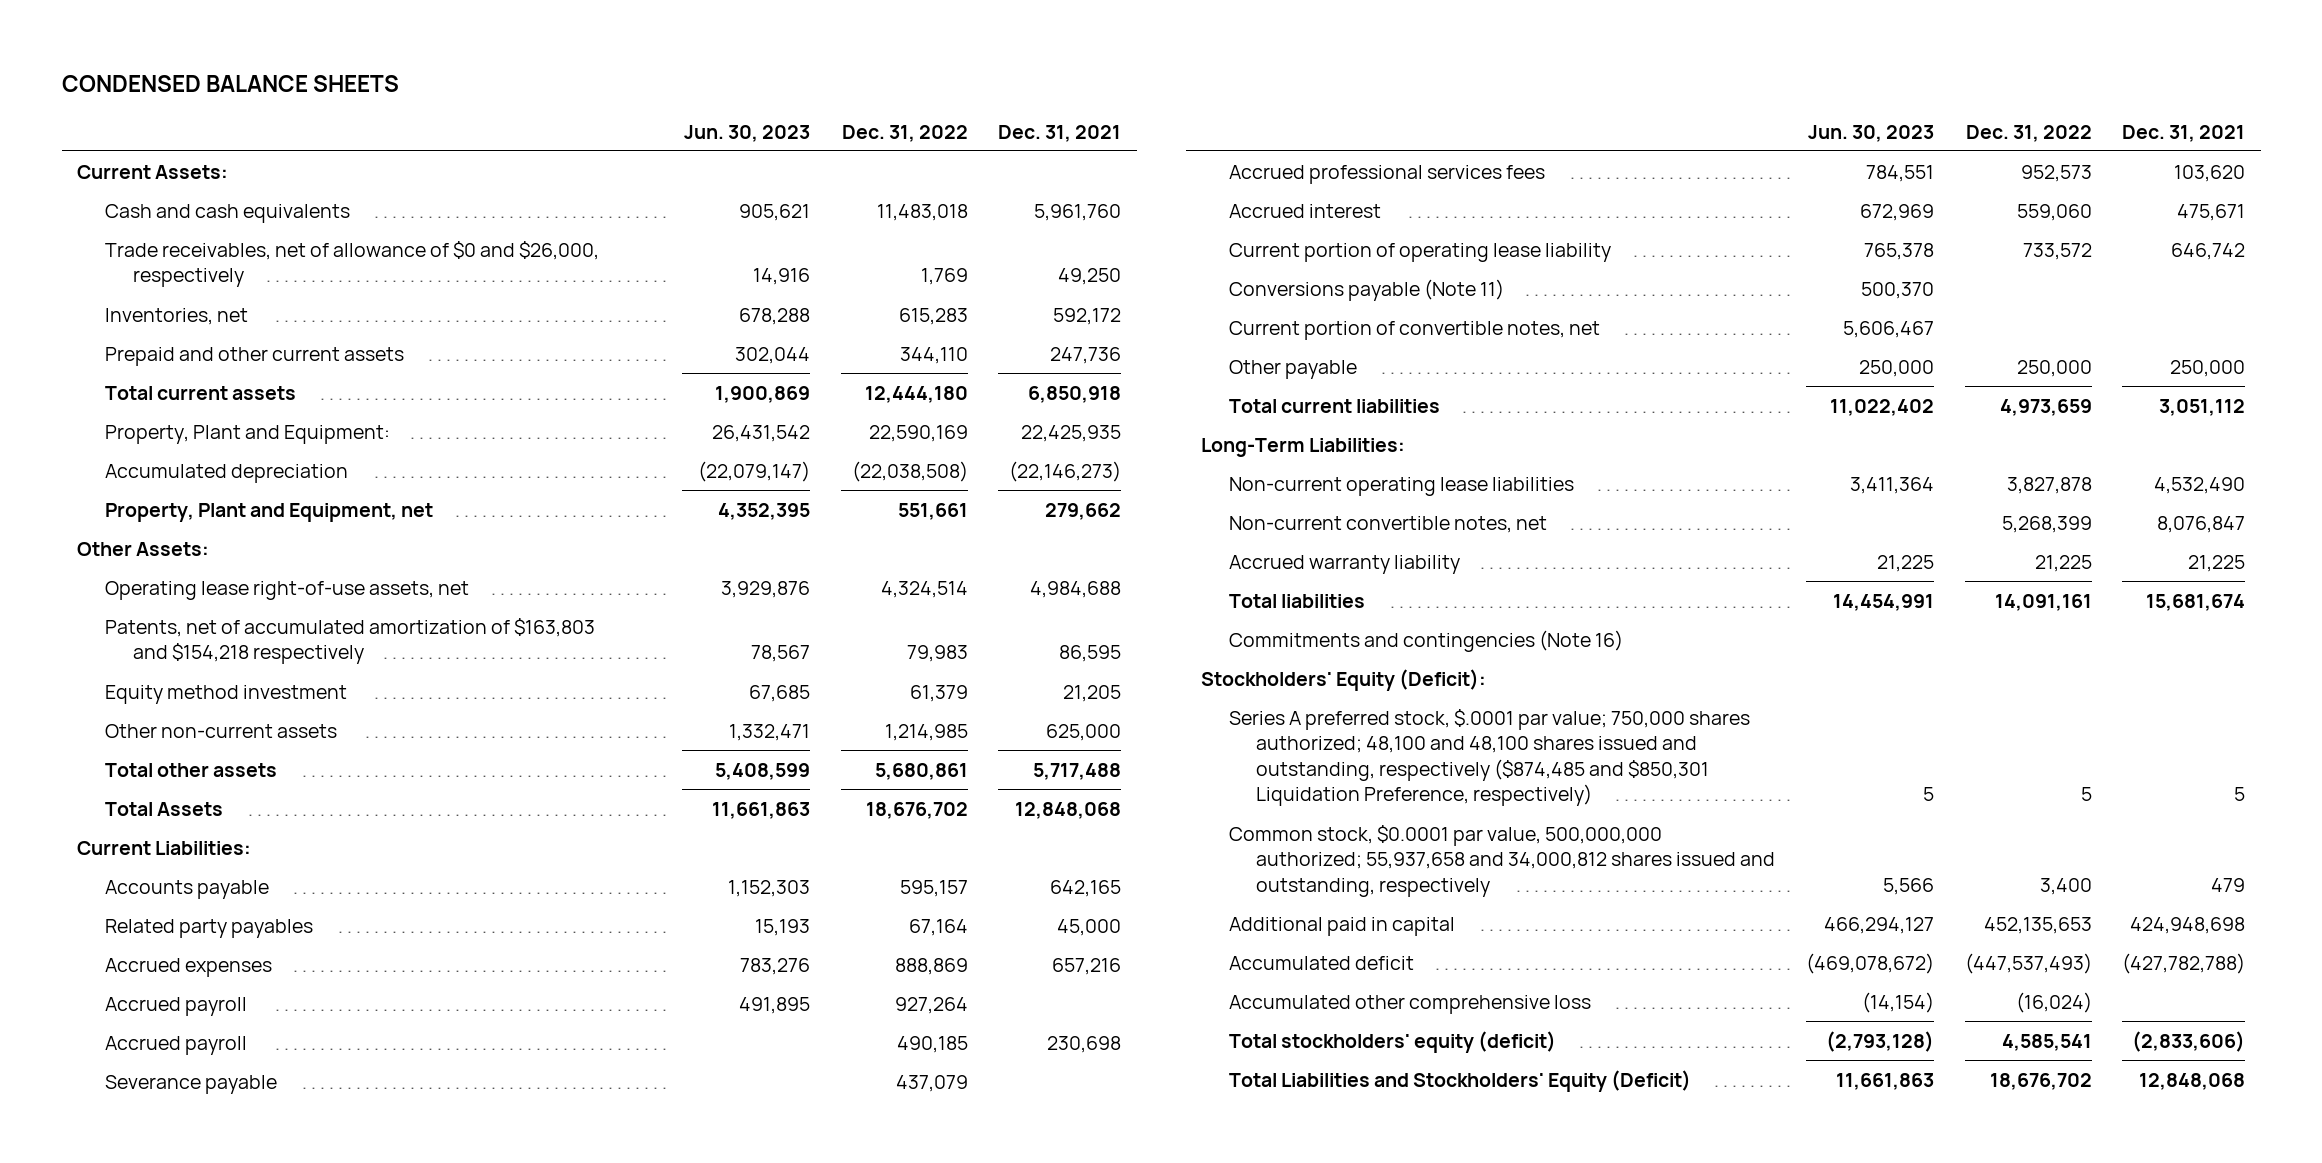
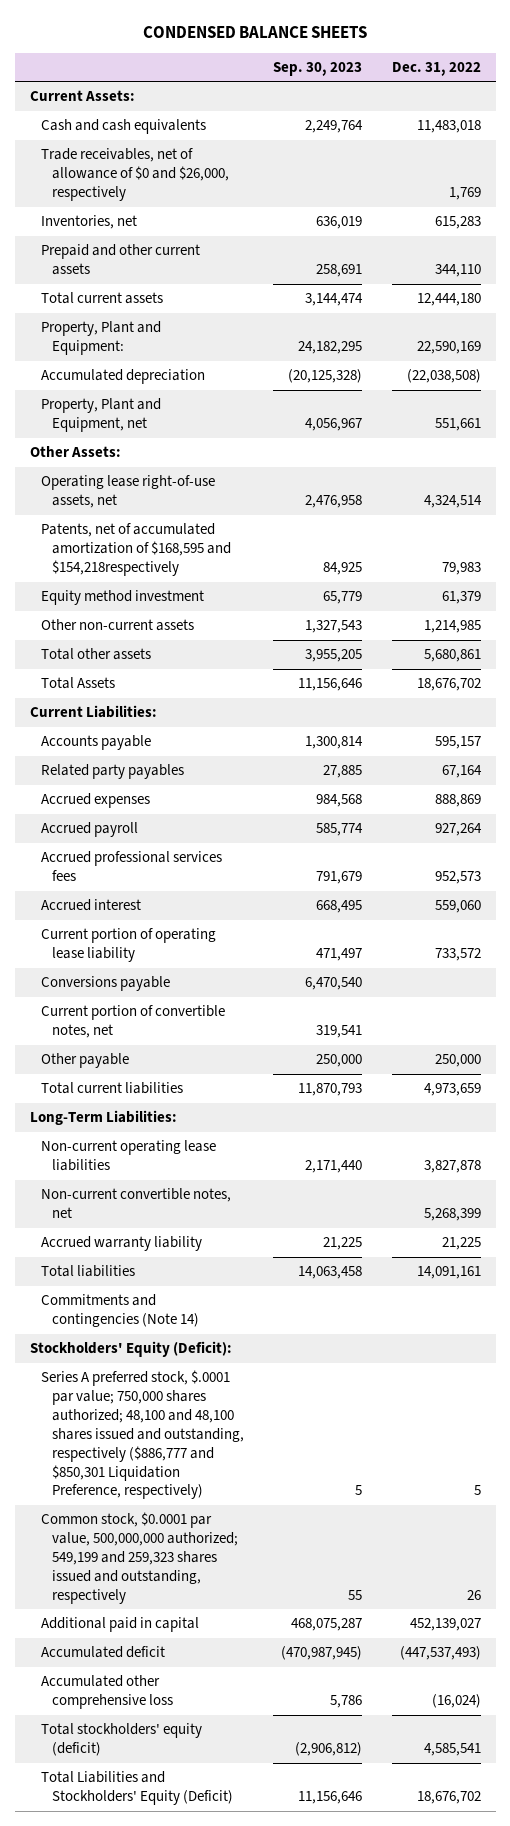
- | Jun. 30, 2023 | Dec. 31, 2022 | Dec. 31, 2021
+ | Sep. 30, 2023 | Dec. 31, 2022
- Patents, net of accumulated amortization of $163,803 and $154,218 respectively | 78,567 | 79,983 | 86,595
+ Patents, net of accumulated amortization of $168,595 and $154,218respectively | 84,925 | 79,983
- Accrued payroll | | 490,185 | 230,698
- Severance payable | | 437,079 |
- Conversions payable (Note 11) | 500,370 | |
+ Conversions payable | 6,470,540 |
- Commitments and contingencies (Note 16)
+ Commitments and contingencies (Note 14)
- Series A preferred stock, $.0001 par value; 750,000 shares authorized; 48,100 and 48,100 shares issued and outstanding, respectively ($874,485 and $850,301 Liquidation Preference, respectively) | 5 | 5 | 5
- Common stock, $0.0001 par value, 500,000,000 authorized; 55,937,658 and 34,000,812 shares issued and outstanding, respectively | 5,566 | 3,400 | 479
- Additional paid in capital | 466,294,127 | 452,135,653 | 424,948,698
+ Series A preferred stock, $.0001 par value; 750,000 shares authorized; 48,100 and 48,100 shares issued and outstanding, respectively ($886,777 and $850,301 Liquidation Preference, respectively) | 5 | 5
+ Common stock, $0.0001 par value, 500,000,000 authorized; 549,199 and 259,323 shares issued and outstanding, respectively | 55 | 26
+ Additional paid in capital | 468,075,287 | 452,139,027

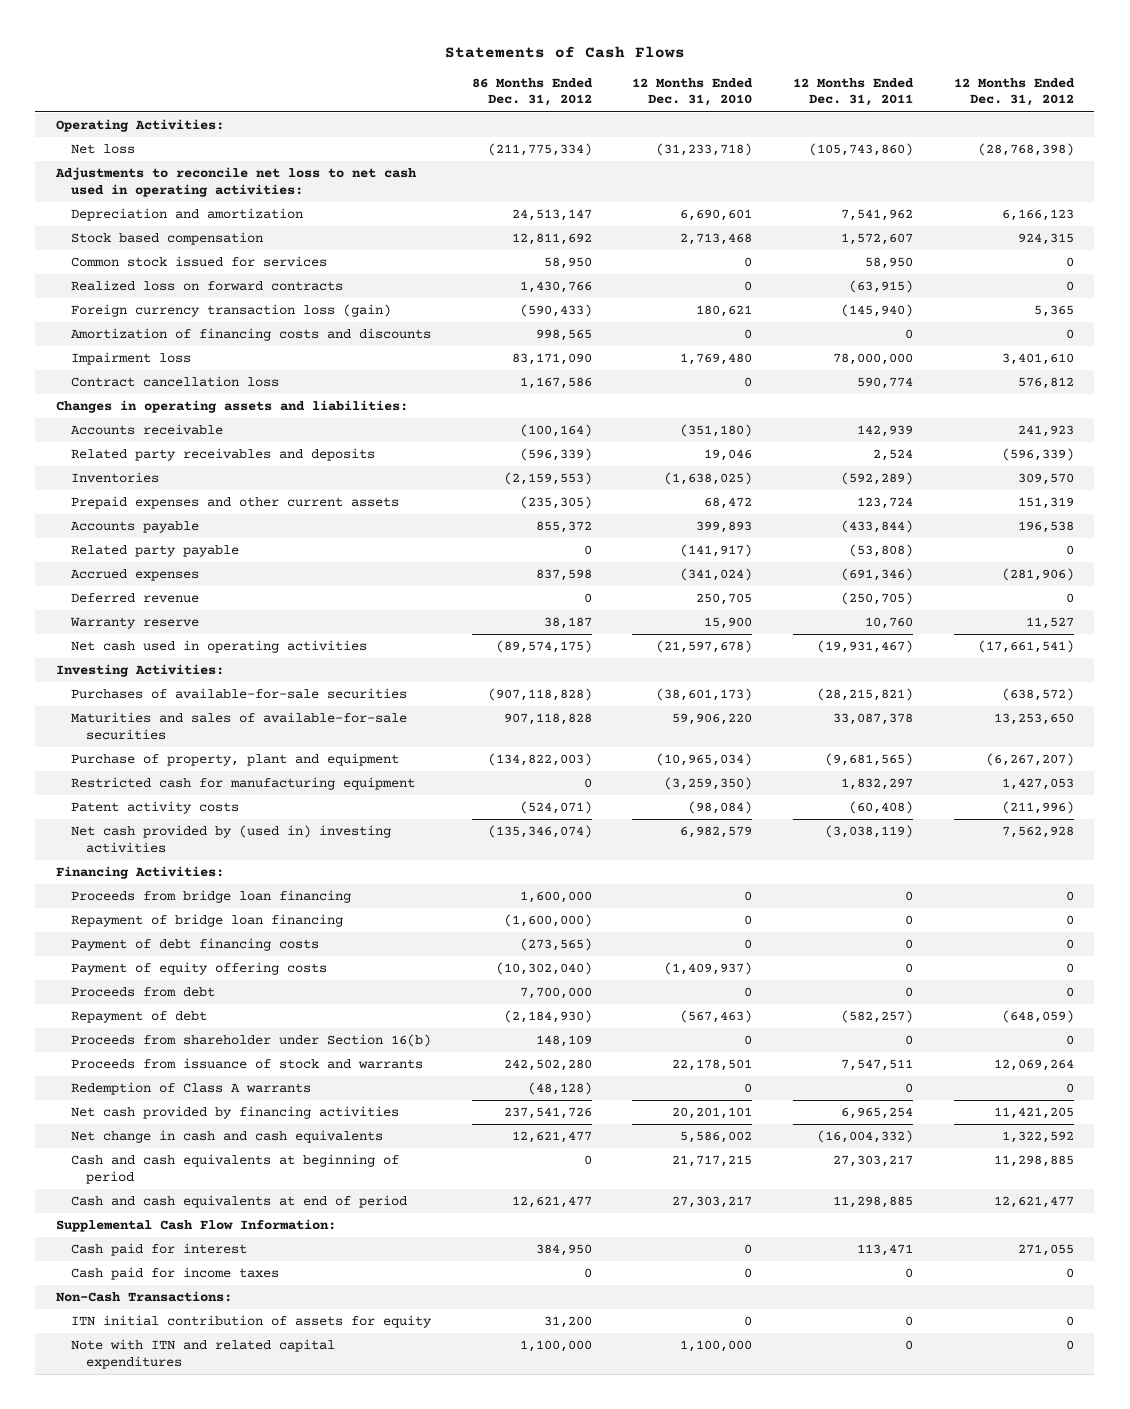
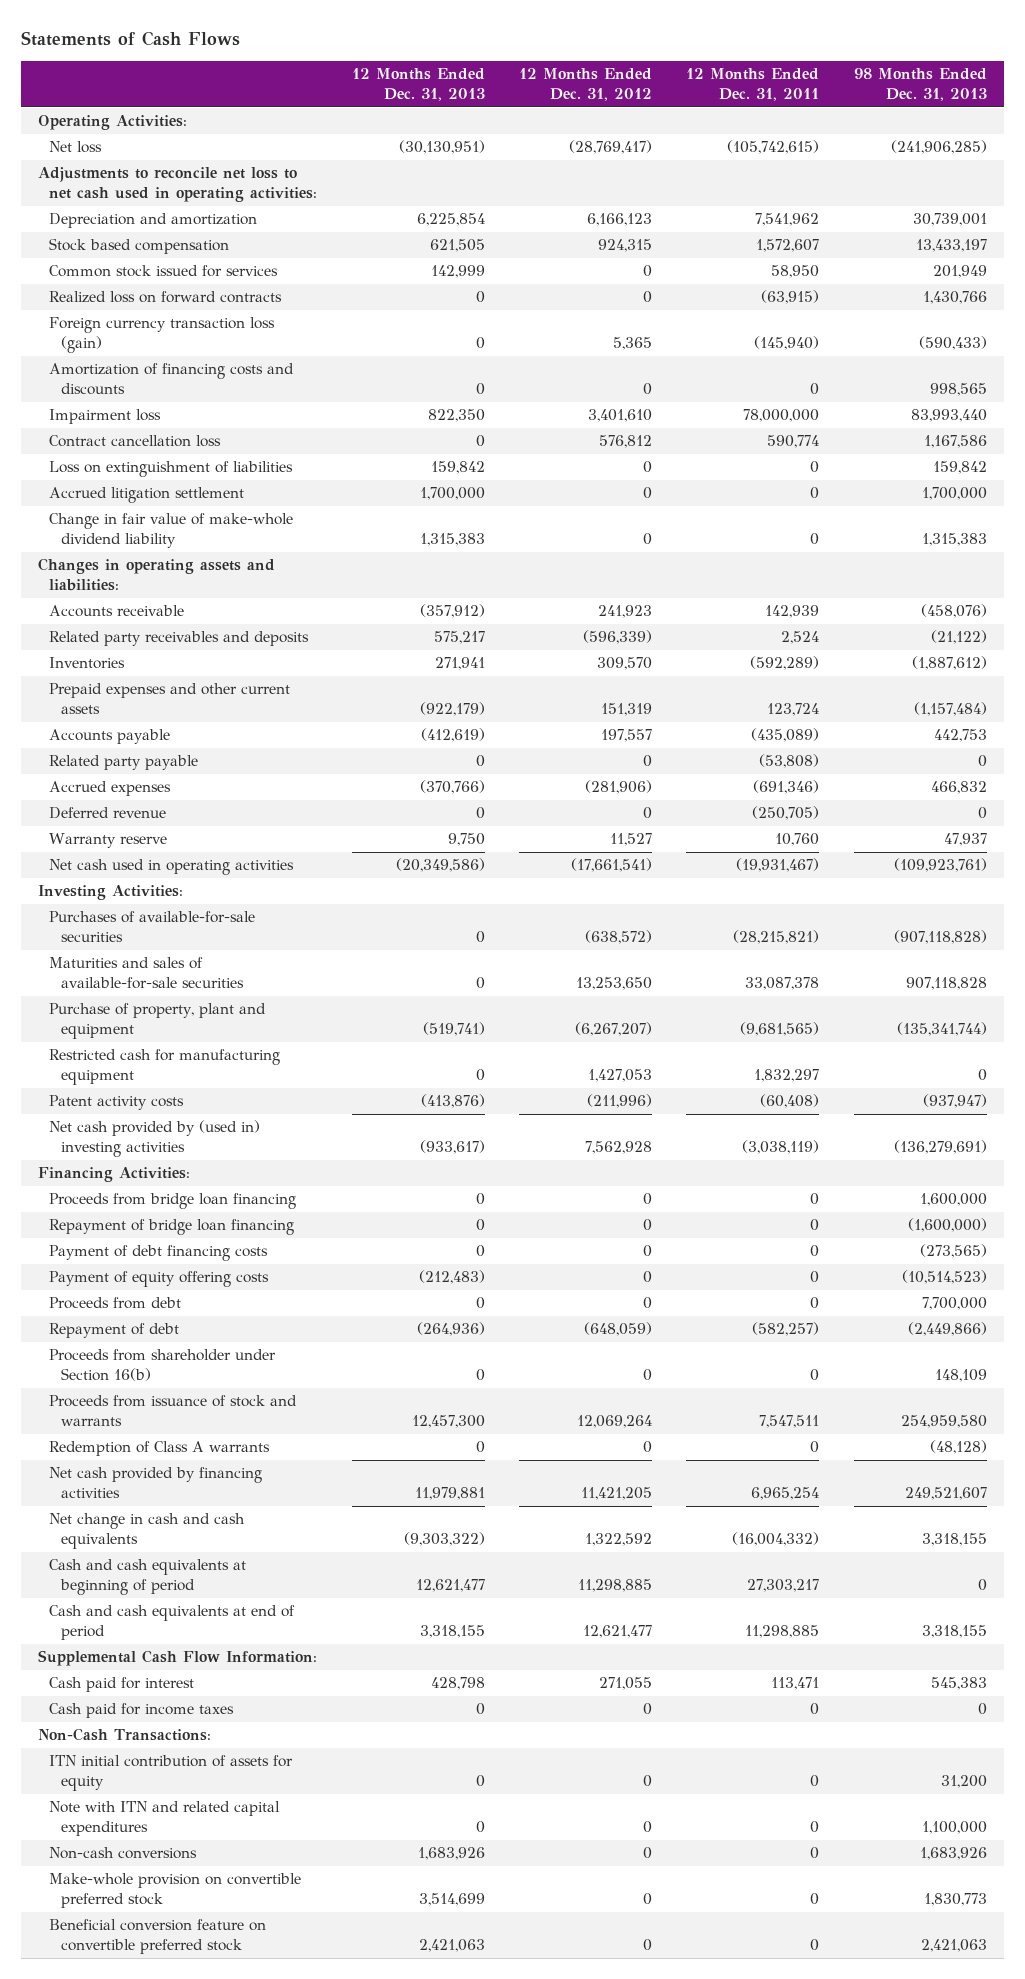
- | 86 Months Ended Dec. 31, 2012 | 12 Months Ended Dec. 31, 2010 | 12 Months Ended Dec. 31, 2011 | 12 Months Ended Dec. 31, 2012
+ | 12 Months Ended Dec. 31, 2013 | 12 Months Ended Dec. 31, 2012 | 12 Months Ended Dec. 31, 2011 | 98 Months Ended Dec. 31, 2013
- Net loss | (211,775,334) | (31,233,718) | (105,743,860) | (28,768,398)
+ Net loss | (30,130,951) | (28,769,417) | (105,742,615) | (241,906,285)
+ Loss on extinguishment of liabilities | 159,842 | 0 | 0 | 159,842
+ Accrued litigation settlement | 1,700,000 | 0 | 0 | 1,700,000
+ Change in fair value of make-whole dividend liability | 1,315,383 | 0 | 0 | 1,315,383
- Accounts payable | 855,372 | 399,893 | (433,844) | 196,538
+ Accounts payable | (412,619) | 197,557 | (435,089) | 442,753
+ Non-cash conversions | 1,683,926 | 0 | 0 | 1,683,926
+ Make-whole provision on convertible preferred stock | 3,514,699 | 0 | 0 | 1,830,773
+ Beneficial conversion feature on convertible preferred stock | 2,421,063 | 0 | 0 | 2,421,063

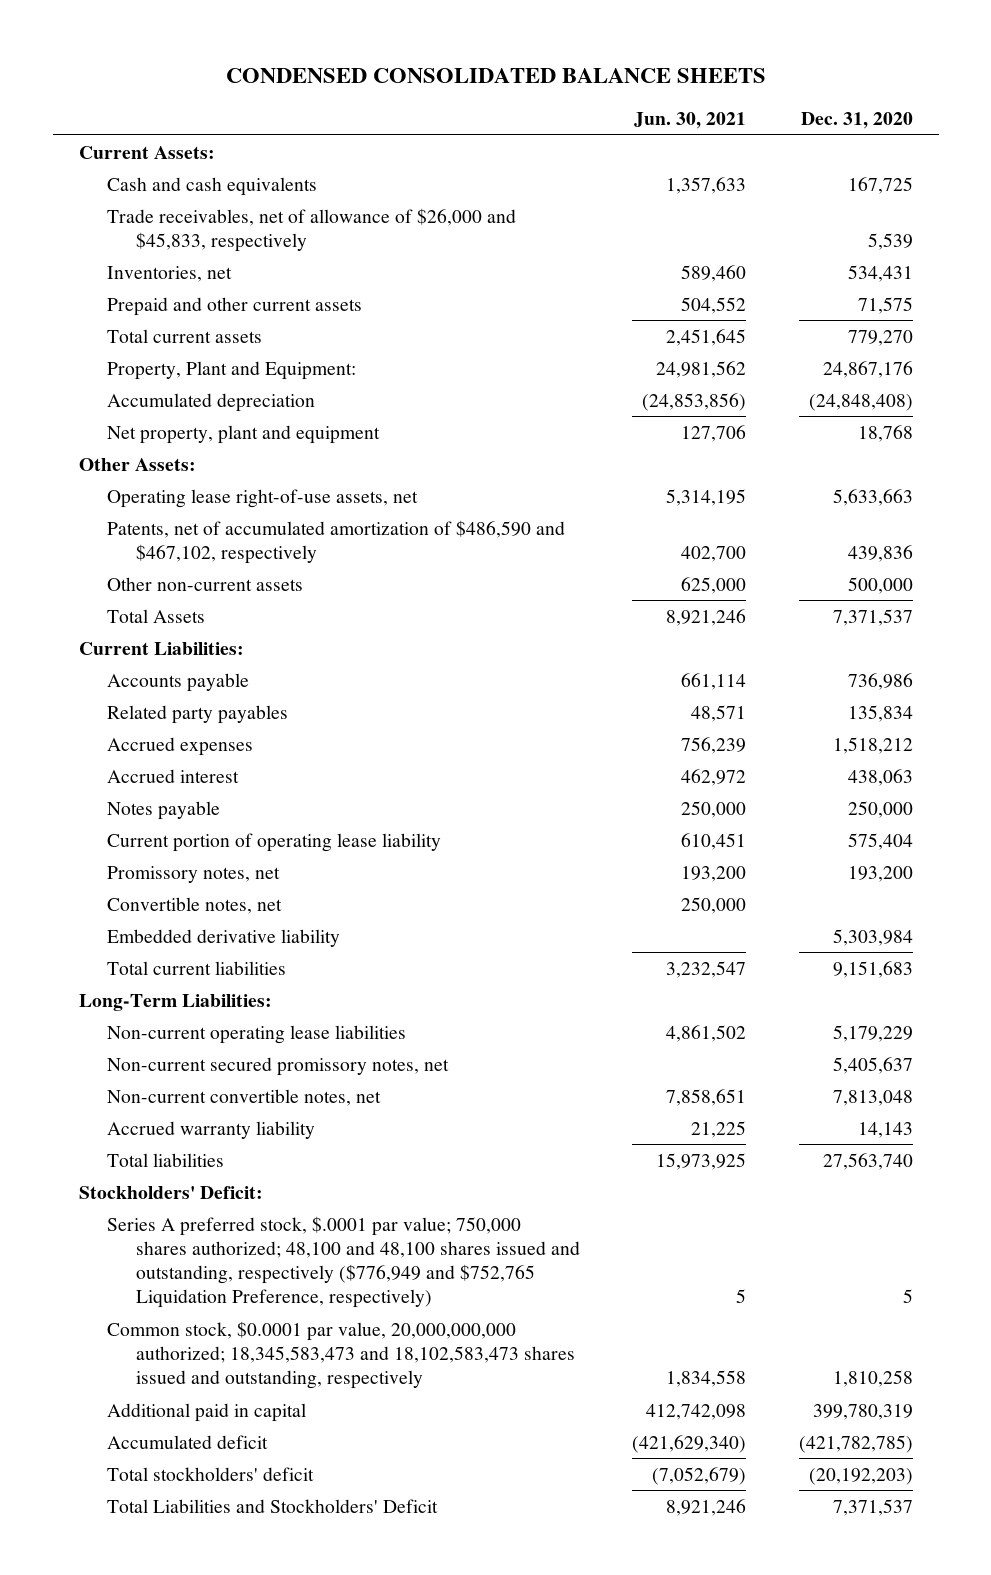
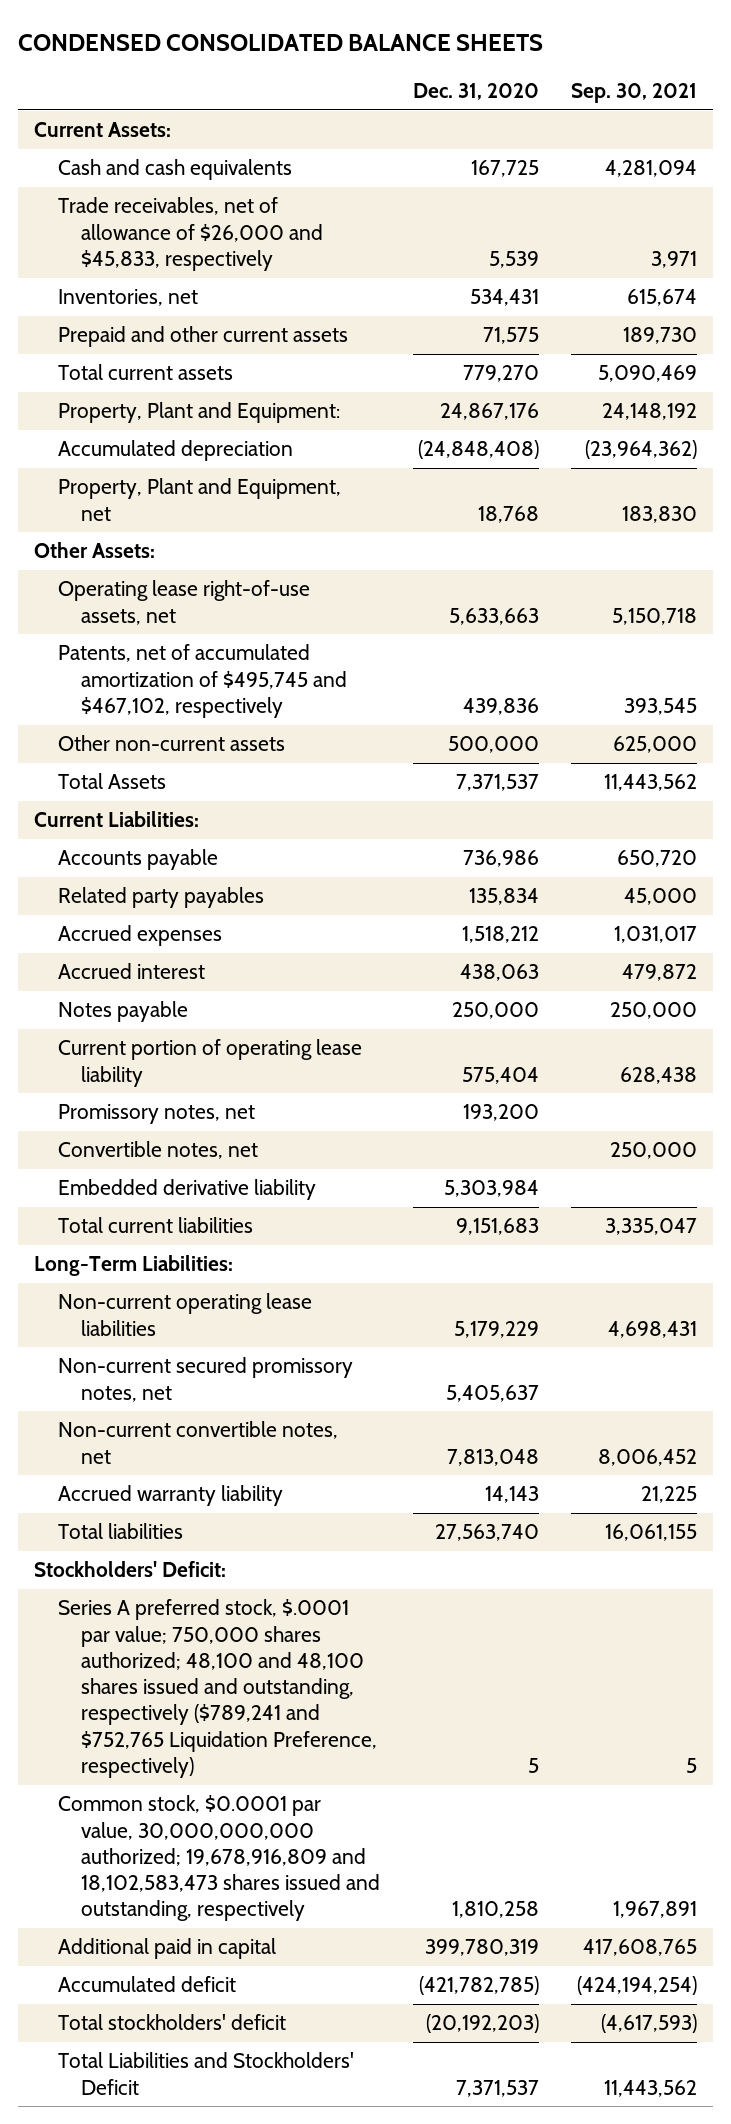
- | Jun. 30, 2021 | Dec. 31, 2020
+ | Dec. 31, 2020 | Sep. 30, 2021
- Net property, plant and equipment | 127,706 | 18,768
+ Property, Plant and Equipment, net | 18,768 | 183,830
- Patents, net of accumulated amortization of $486,590 and $467,102, respectively | 402,700 | 439,836
+ Patents, net of accumulated amortization of $495,745 and $467,102, respectively | 439,836 | 393,545
- Series A preferred stock, $.0001 par value; 750,000 shares authorized; 48,100 and 48,100 shares issued and outstanding, respectively ($776,949 and $752,765 Liquidation Preference, respectively) | 5 | 5
- Common stock, $0.0001 par value, 20,000,000,000 authorized; 18,345,583,473 and 18,102,583,473 shares issued and outstanding, respectively | 1,834,558 | 1,810,258
+ Series A preferred stock, $.0001 par value; 750,000 shares authorized; 48,100 and 48,100 shares issued and outstanding, respectively ($789,241 and $752,765 Liquidation Preference, respectively) | 5 | 5
+ Common stock, $0.0001 par value, 30,000,000,000 authorized; 19,678,916,809 and 18,102,583,473 shares issued and outstanding, respectively | 1,810,258 | 1,967,891

